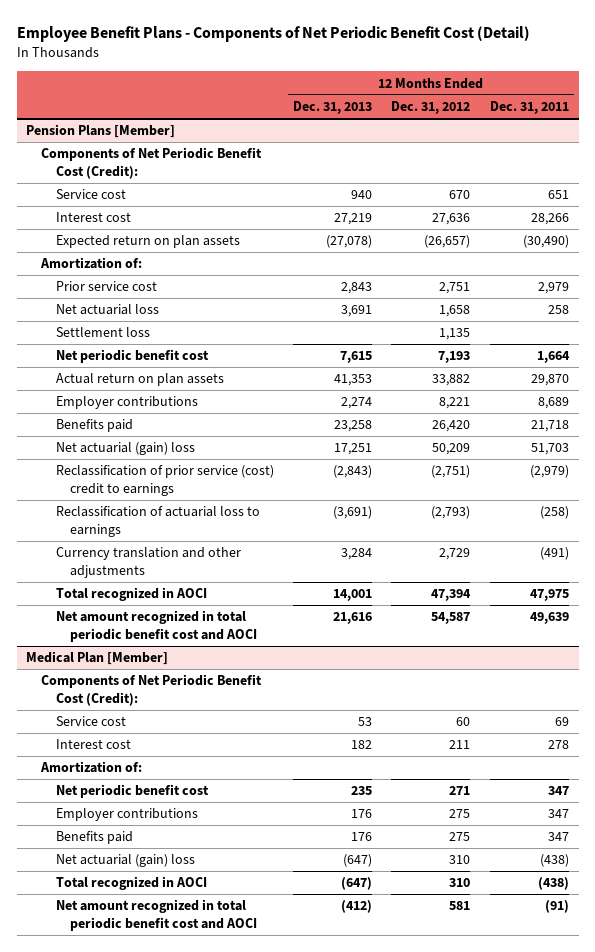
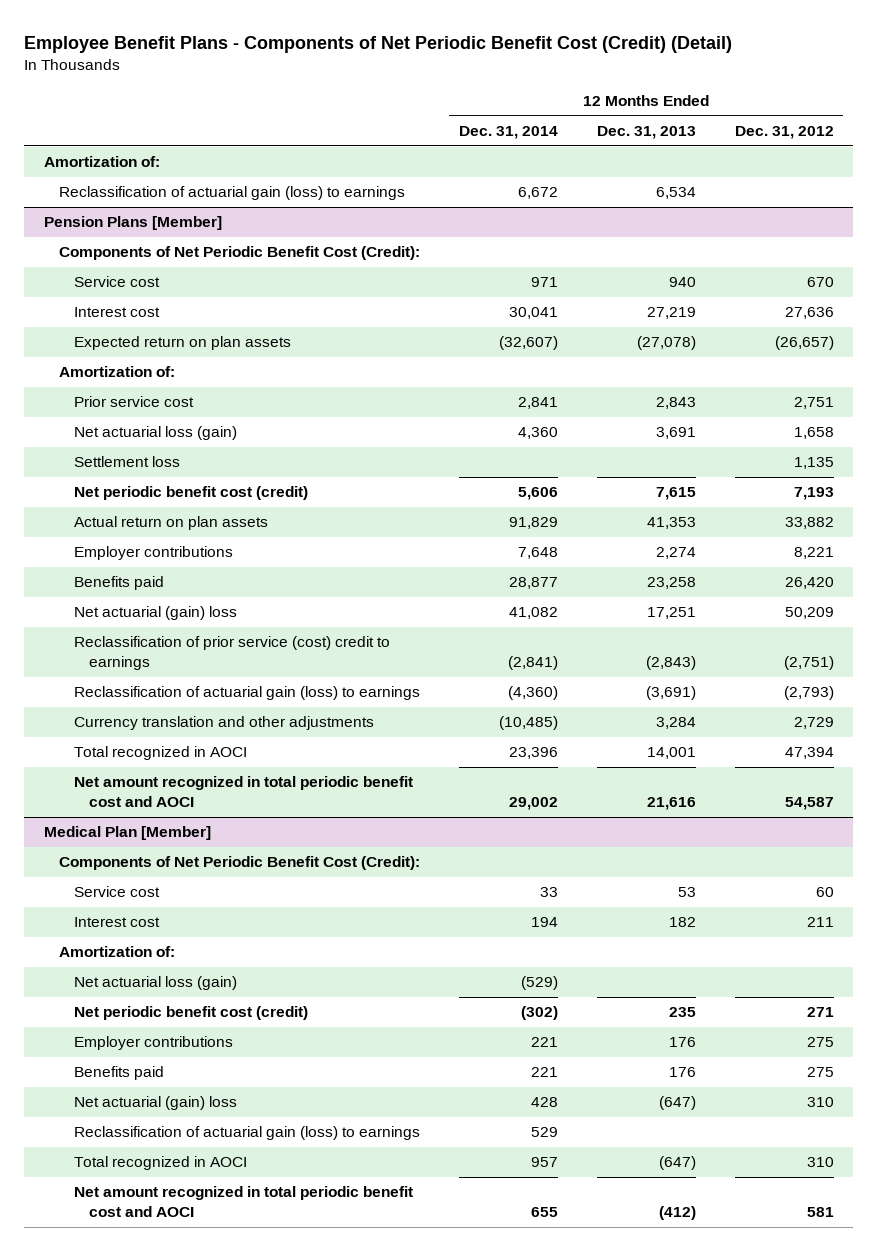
- Employee Benefit Plans - Components of Net Periodic Benefit Cost (Detail)
+ Employee Benefit Plans - Components of Net Periodic Benefit Cost (Credit) (Detail)
- | 12 Months Ended Dec. 31, 2013 | 12 Months Ended Dec. 31, 2012 | 12 Months Ended Dec. 31, 2011
+ | 12 Months Ended Dec. 31, 2014 | 12 Months Ended Dec. 31, 2013 | 12 Months Ended Dec. 31, 2012
+ Amortization of:
+ Reclassification of actuarial gain (loss) to earnings | 6,672 | 6,534 |
@ Pension Plans [Member]
- Net actuarial loss | 3,691 | 1,658 | 258
+ Net actuarial loss (gain) | 4,360 | 3,691 | 1,658
- Net periodic benefit cost | 7,615 | 7,193 | 1,664
+ Net periodic benefit cost (credit) | 5,606 | 7,615 | 7,193
- Reclassification of actuarial loss to earnings | (3,691) | (2,793) | (258)
+ Reclassification of actuarial gain (loss) to earnings | (4,360) | (3,691) | (2,793)
@ Medical Plan [Member]
- Net periodic benefit cost | 235 | 271 | 347
+ Net actuarial loss (gain) | (529) | |
+ Net periodic benefit cost (credit) | (302) | 235 | 271
+ Reclassification of actuarial gain (loss) to earnings | 529 | |

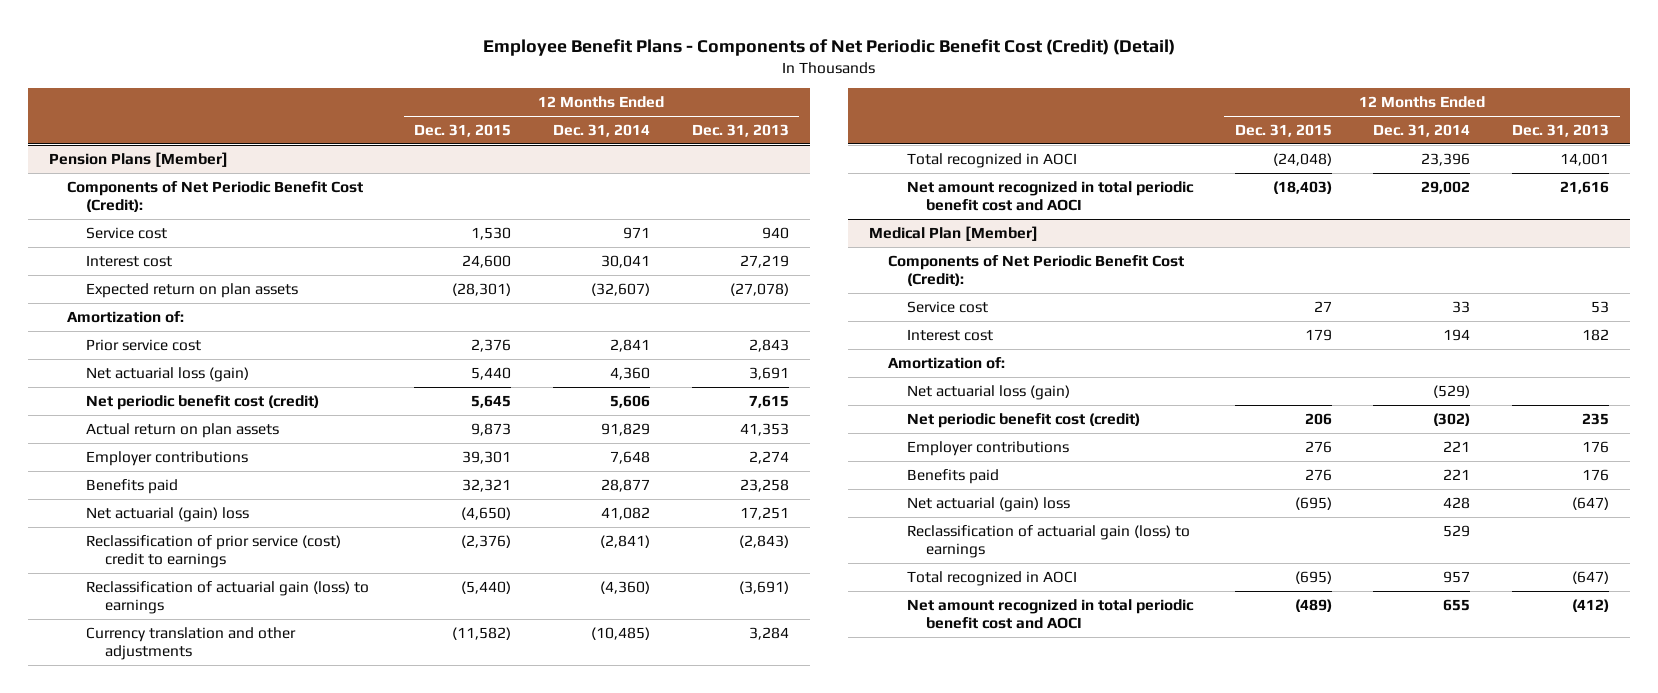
- | 12 Months Ended Dec. 31, 2014 | 12 Months Ended Dec. 31, 2013 | 12 Months Ended Dec. 31, 2012
+ | 12 Months Ended Dec. 31, 2015 | 12 Months Ended Dec. 31, 2014 | 12 Months Ended Dec. 31, 2013
- Amortization of:
- Reclassification of actuarial gain (loss) to earnings | 6,672 | 6,534 |
@ Pension Plans [Member]
- Settlement loss | | | 1,135

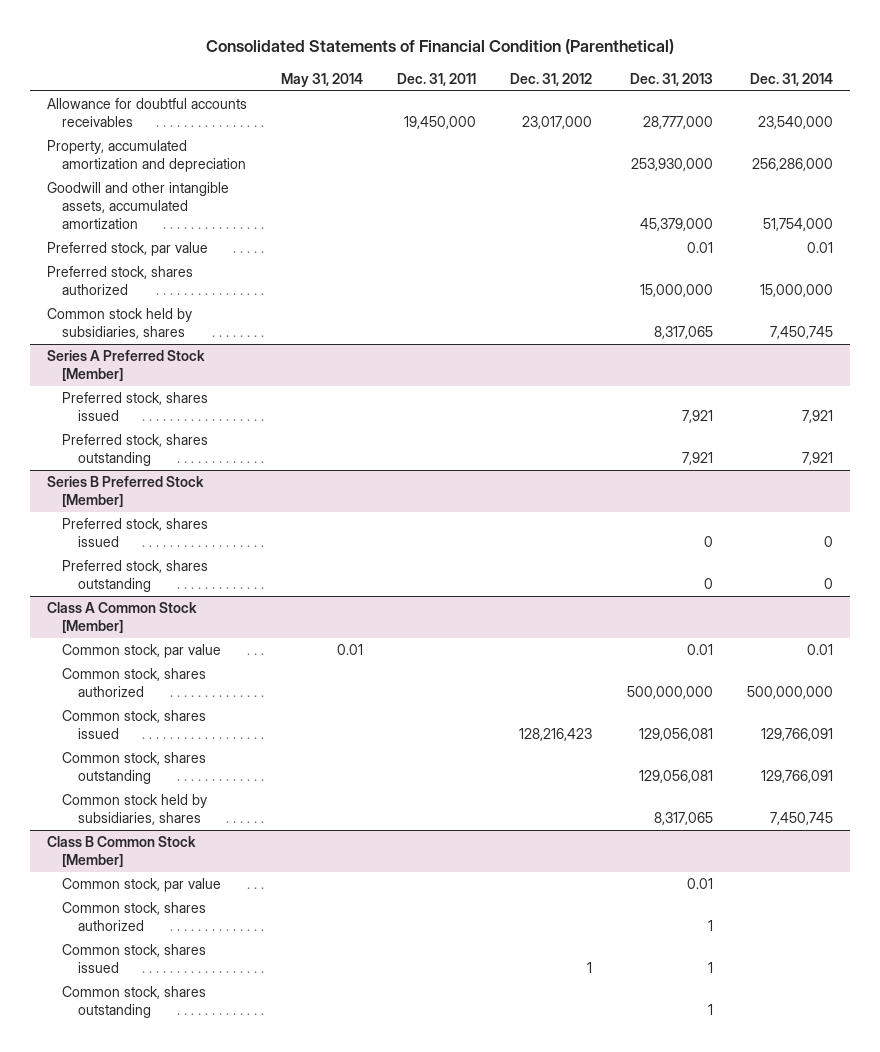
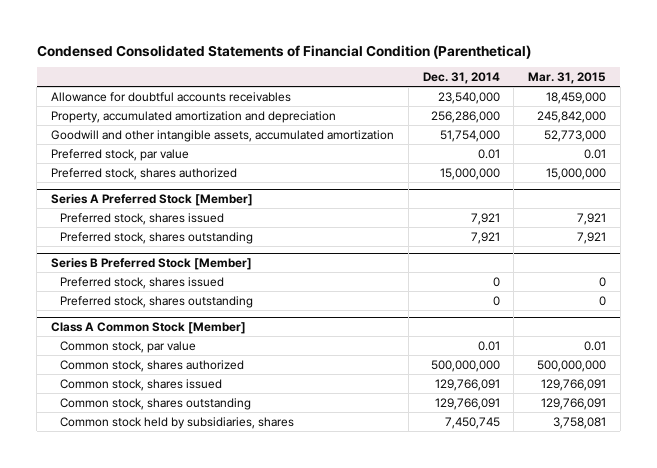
- Consolidated Statements of Financial Condition (Parenthetical)
+ Condensed Consolidated Statements of Financial Condition (Parenthetical)
- | May 31, 2014 | Dec. 31, 2011 | Dec. 31, 2012 | Dec. 31, 2013 | Dec. 31, 2014
+ | Dec. 31, 2014 | Mar. 31, 2015
- Common stock held by subsidiaries, shares | | | | 8,317,065 | 7,450,745
- Class B Common Stock [Member]
- Common stock, par value | | | | 0.01 |
- Common stock, shares authorized | | | | 1 |
- Common stock, shares issued | | | 1 | 1 |
- Common stock, shares outstanding | | | | 1 |

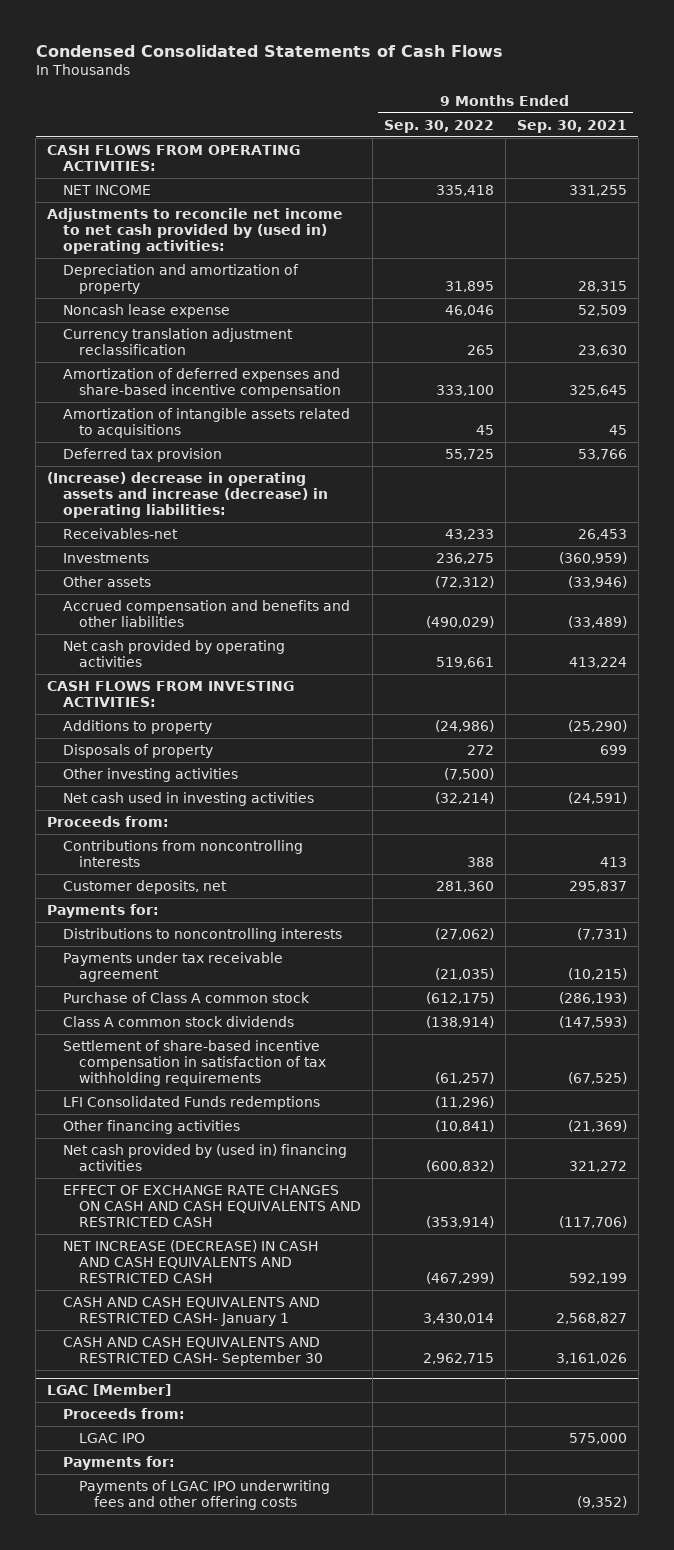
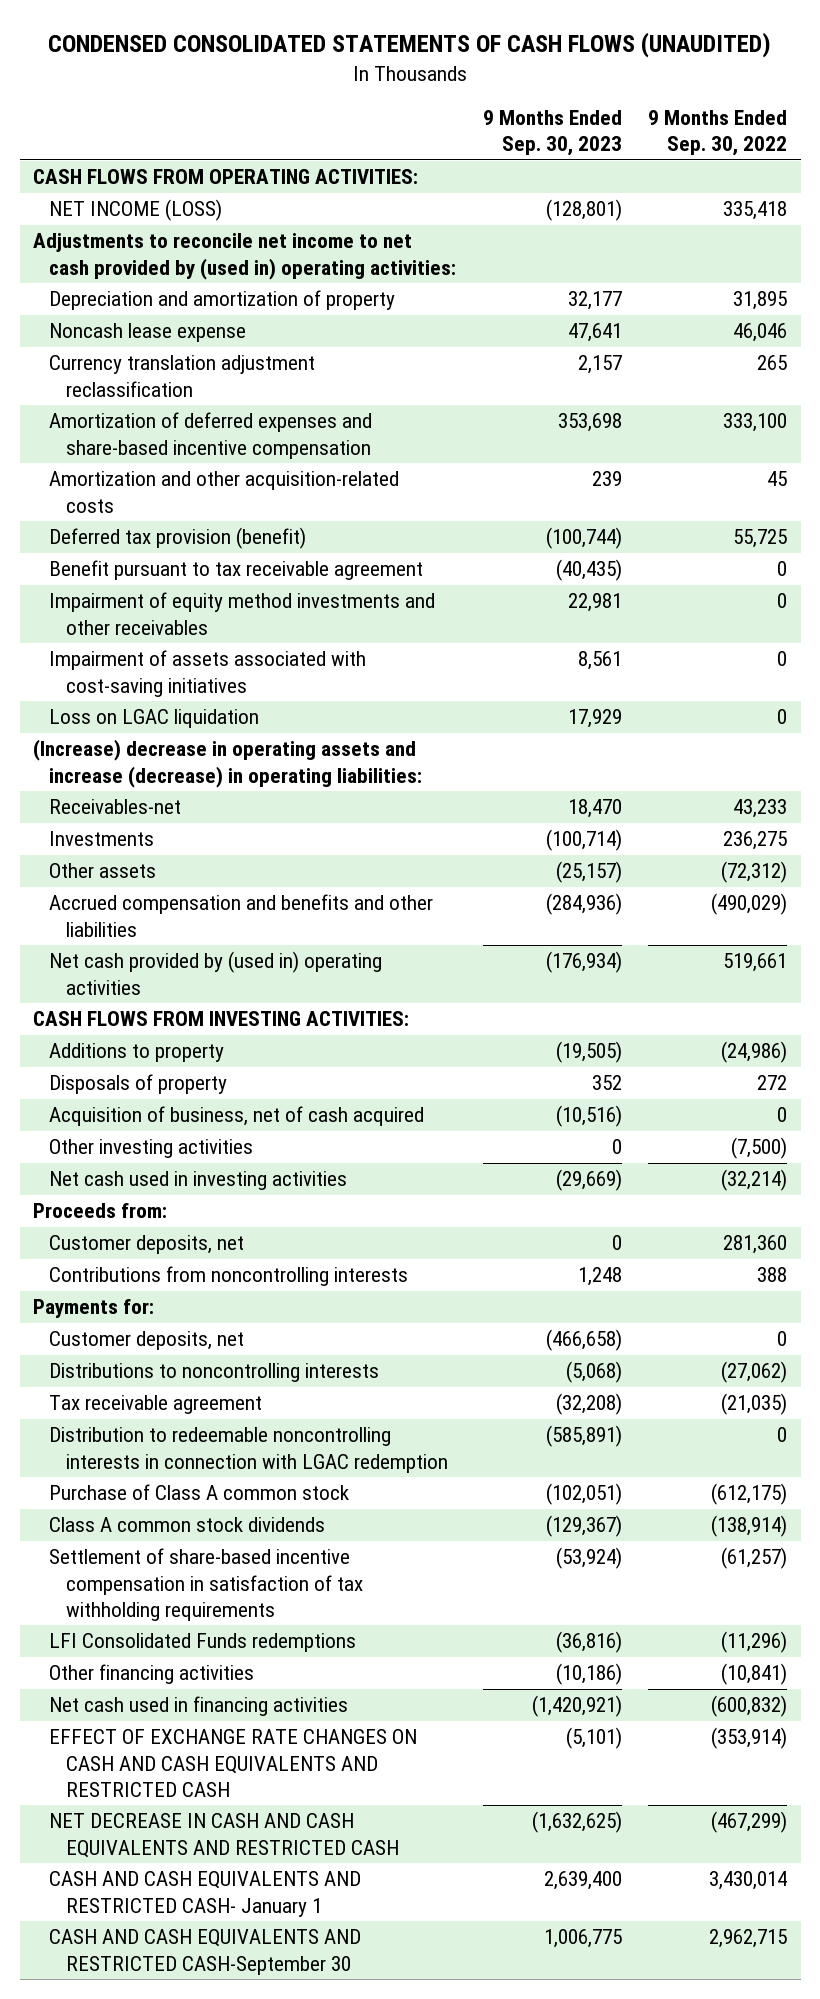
- Condensed Consolidated Statements of Cash Flows
+ CONDENSED CONSOLIDATED STATEMENTS OF CASH FLOWS (UNAUDITED)
- | 9 Months Ended Sep. 30, 2022 | 9 Months Ended Sep. 30, 2021
+ | 9 Months Ended Sep. 30, 2023 | 9 Months Ended Sep. 30, 2022
- NET INCOME | 335,418 | 331,255
+ NET INCOME (LOSS) | (128,801) | 335,418
- Amortization of intangible assets related to acquisitions | 45 | 45
- Deferred tax provision | 55,725 | 53,766
+ Amortization and other acquisition-related costs | 239 | 45
+ Deferred tax provision (benefit) | (100,744) | 55,725
+ Benefit pursuant to tax receivable agreement | (40,435) | 0
+ Impairment of equity method investments and other receivables | 22,981 | 0
+ Impairment of assets associated with cost-saving initiatives | 8,561 | 0
+ Loss on LGAC liquidation | 17,929 | 0
- Net cash provided by operating activities | 519,661 | 413,224
+ Net cash provided by (used in) operating activities | (176,934) | 519,661
+ Acquisition of business, net of cash acquired | (10,516) | 0
moved down: Contributions from noncontrolling interests | 1,248 | 388
+ Customer deposits, net | (466,658) | 0
- Payments under tax receivable agreement | (21,035) | (10,215)
+ Tax receivable agreement | (32,208) | (21,035)
+ Distribution to redeemable noncontrolling interests in connection with LGAC redemption | (585,891) | 0
- Net cash provided by (used in) financing activities | (600,832) | 321,272
+ Net cash used in financing activities | (1,420,921) | (600,832)
- NET INCREASE (DECREASE) IN CASH AND CASH EQUIVALENTS AND RESTRICTED CASH | (467,299) | 592,199
+ NET DECREASE IN CASH AND CASH EQUIVALENTS AND RESTRICTED CASH | (1,632,625) | (467,299)
- CASH AND CASH EQUIVALENTS AND RESTRICTED CASH- September 30 | 2,962,715 | 3,161,026
- LGAC [Member]
- Proceeds from:
- LGAC IPO | | 575,000
- Payments for:
- Payments of LGAC IPO underwriting fees and other offering costs | | (9,352)
+ CASH AND CASH EQUIVALENTS AND RESTRICTED CASH-September 30 | 1,006,775 | 2,962,715

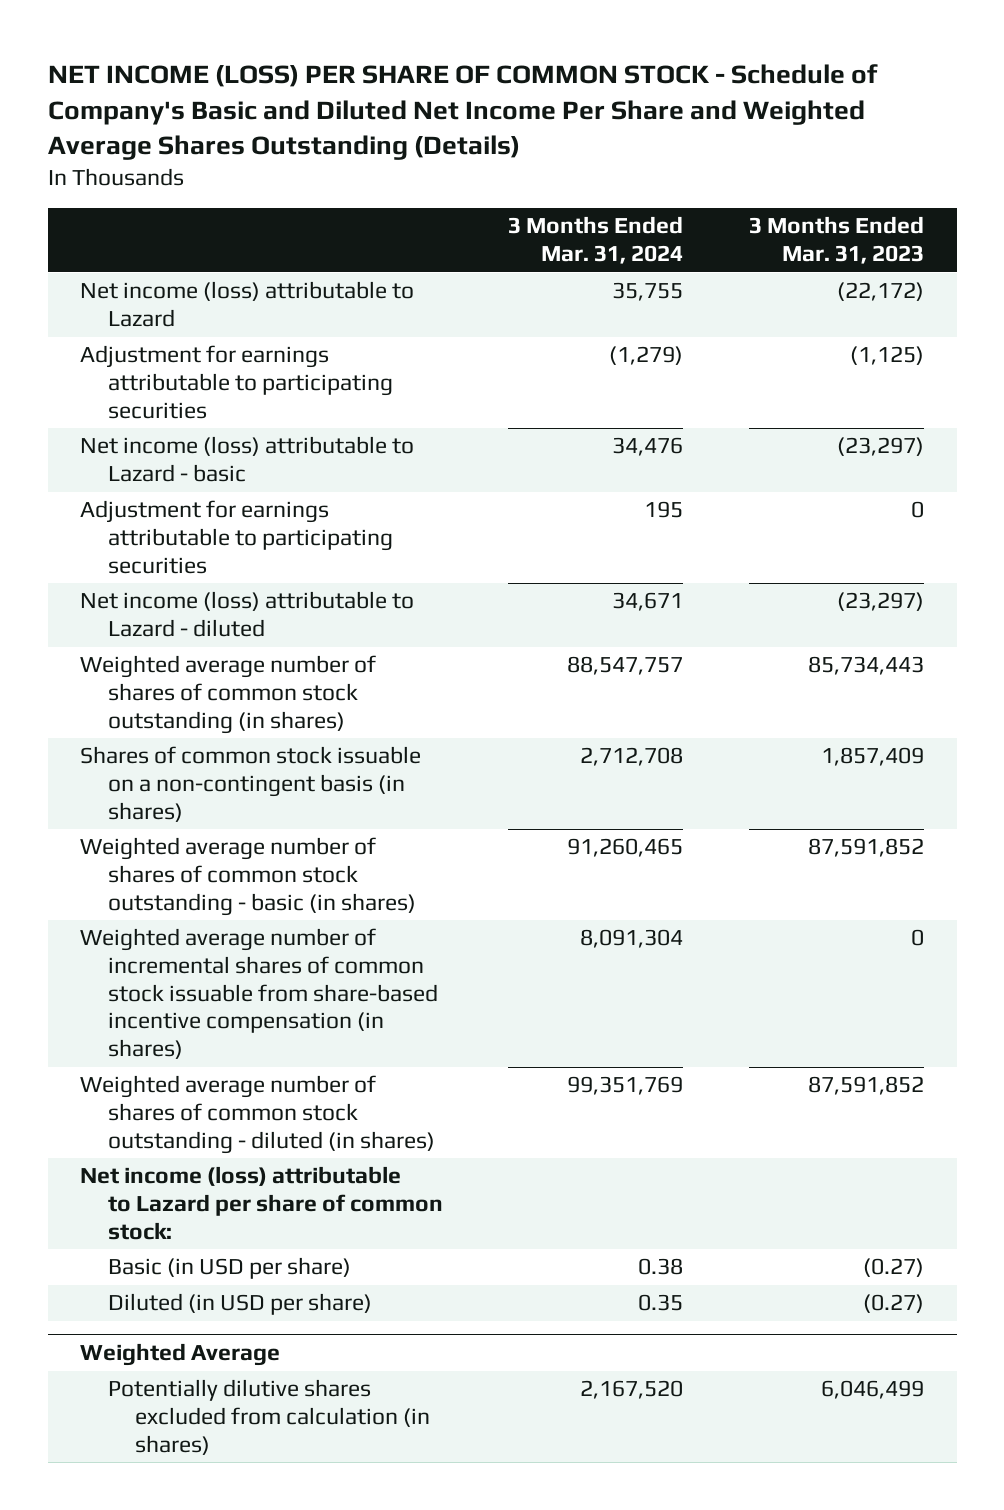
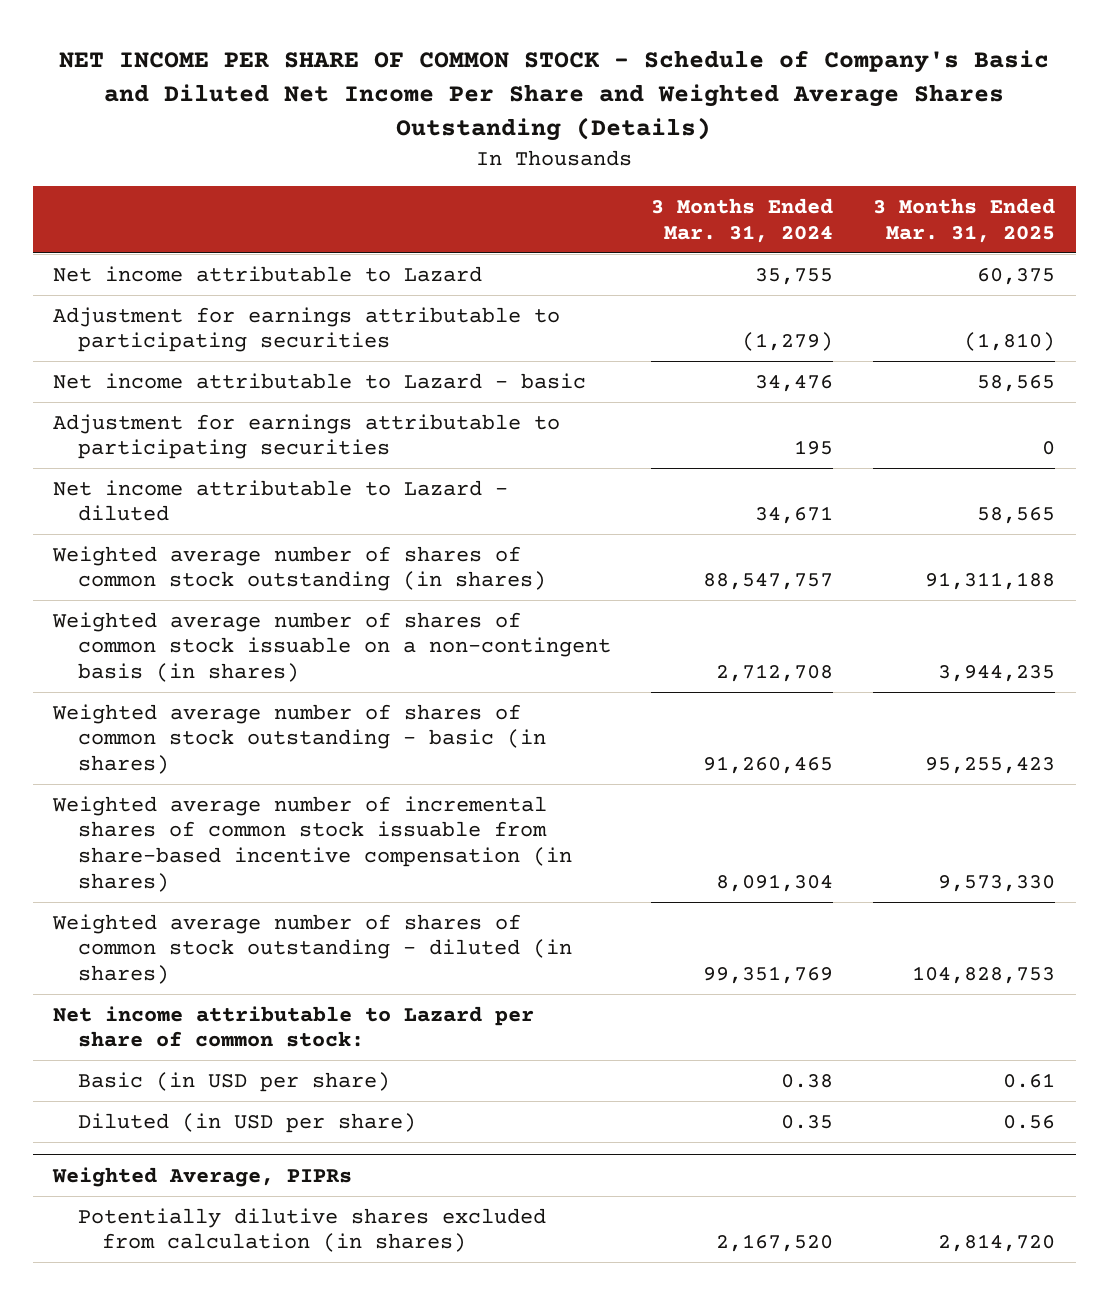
- NET INCOME (LOSS) PER SHARE OF COMMON STOCK - Schedule of Company's Basic and Diluted Net Income Per Share and Weighted Average Shares Outstanding (Details)
+ NET INCOME PER SHARE OF COMMON STOCK - Schedule of Company's Basic and Diluted Net Income Per Share and Weighted Average Shares Outstanding (Details)
- | 3 Months Ended Mar. 31, 2024 | 3 Months Ended Mar. 31, 2023
+ | 3 Months Ended Mar. 31, 2024 | 3 Months Ended Mar. 31, 2025
- Net income (loss) attributable to Lazard | 35,755 | (22,172)
+ Net income attributable to Lazard | 35,755 | 60,375
- Net income (loss) attributable to Lazard - basic | 34,476 | (23,297)
+ Net income attributable to Lazard - basic | 34,476 | 58,565
- Net income (loss) attributable to Lazard - diluted | 34,671 | (23,297)
+ Net income attributable to Lazard - diluted | 34,671 | 58,565
- Shares of common stock issuable on a non-contingent basis (in shares) | 2,712,708 | 1,857,409
+ Weighted average number of shares of common stock issuable on a non-contingent basis (in shares) | 2,712,708 | 3,944,235
- Net income (loss) attributable to Lazard per share of common stock:
+ Net income attributable to Lazard per share of common stock:
- Weighted Average
+ Weighted Average, PIPRs

